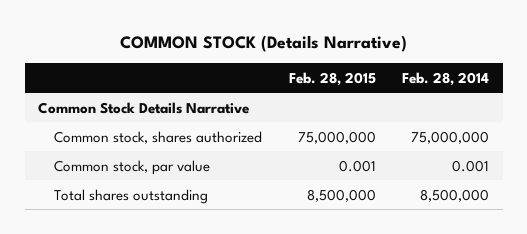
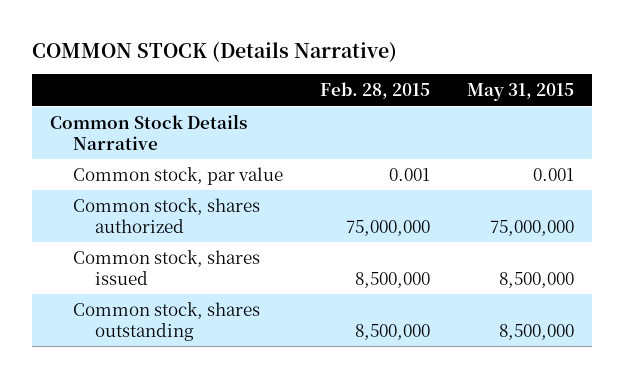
- | Feb. 28, 2015 | Feb. 28, 2014
+ | Feb. 28, 2015 | May 31, 2015
- Total shares outstanding | 8,500,000 | 8,500,000
moved down: Common stock, shares authorized | 75,000,000 | 75,000,000
+ Common stock, shares issued | 8,500,000 | 8,500,000
+ Common stock, shares outstanding | 8,500,000 | 8,500,000

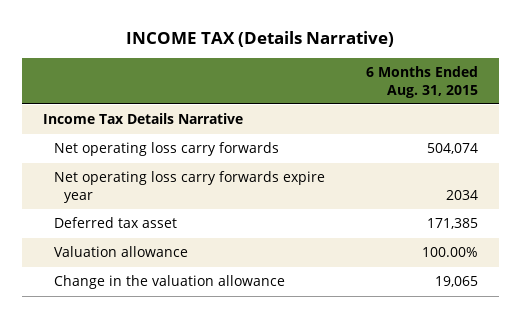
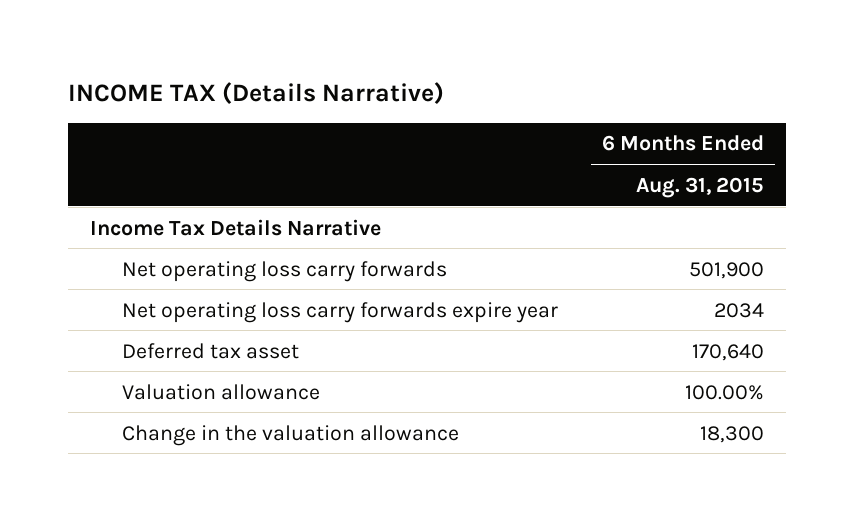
- Net operating loss carry forwards | 504,074
+ Net operating loss carry forwards | 501,900
- Deferred tax asset | 171,385
+ Deferred tax asset | 170,640
- Change in the valuation allowance | 19,065
+ Change in the valuation allowance | 18,300

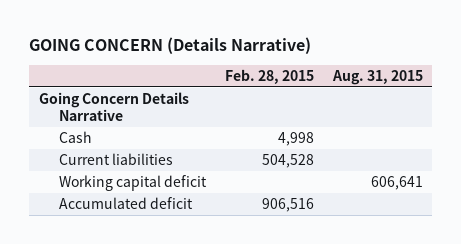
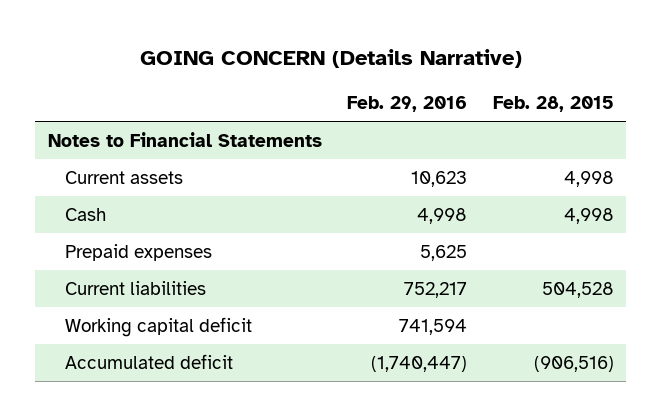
- | Feb. 28, 2015 | Aug. 31, 2015
+ | Feb. 29, 2016 | Feb. 28, 2015
- Going Concern Details Narrative
+ Notes to Financial Statements
+ Current assets | 10,623 | 4,998
+ Prepaid expenses | 5,625 |
- Accumulated deficit | 906,516 |
+ Accumulated deficit | (1,740,447) | (906,516)

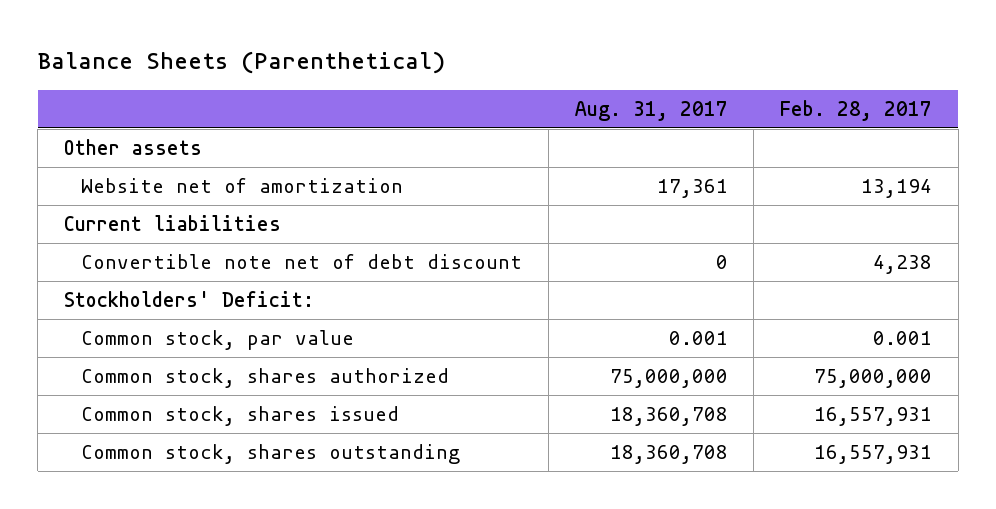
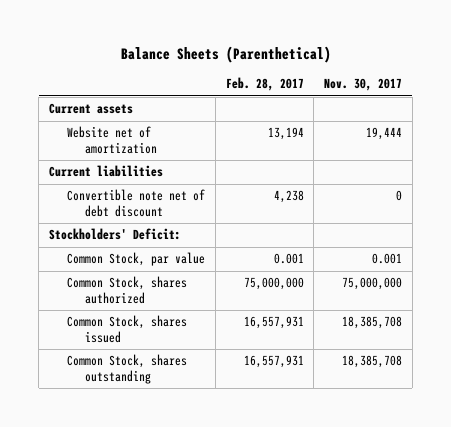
- | Aug. 31, 2017 | Feb. 28, 2017
+ | Feb. 28, 2017 | Nov. 30, 2017
- Other assets
+ Current assets
- Common stock, par value | 0.001 | 0.001
- Common stock, shares authorized | 75,000,000 | 75,000,000
- Common stock, shares issued | 18,360,708 | 16,557,931
- Common stock, shares outstanding | 18,360,708 | 16,557,931
+ Common Stock, par value | 0.001 | 0.001
+ Common Stock, shares authorized | 75,000,000 | 75,000,000
+ Common Stock, shares issued | 16,557,931 | 18,385,708
+ Common Stock, shares outstanding | 16,557,931 | 18,385,708

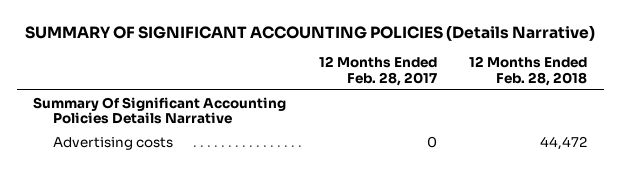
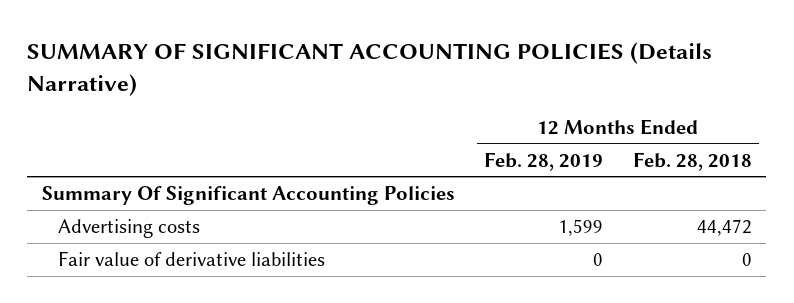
- | 12 Months Ended Feb. 28, 2017 | 12 Months Ended Feb. 28, 2018
+ | 12 Months Ended Feb. 28, 2019 | 12 Months Ended Feb. 28, 2018
- Summary Of Significant Accounting Policies Details Narrative
+ Summary Of Significant Accounting Policies
+ Fair value of derivative liabilities | 0 | 0

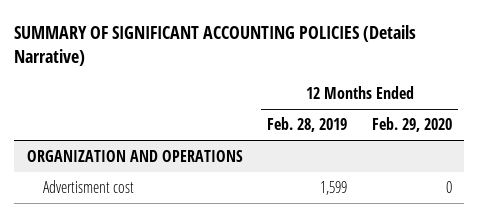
- | 12 Months Ended Feb. 28, 2019 | 12 Months Ended Feb. 28, 2018
+ | 12 Months Ended Feb. 28, 2019 | 12 Months Ended Feb. 29, 2020
- Summary Of Significant Accounting Policies
- Advertising costs | 1,599 | 44,472
- Fair value of derivative liabilities | 0 | 0
+ ORGANIZATION AND OPERATIONS
+ Advertisment cost | 1,599 | 0

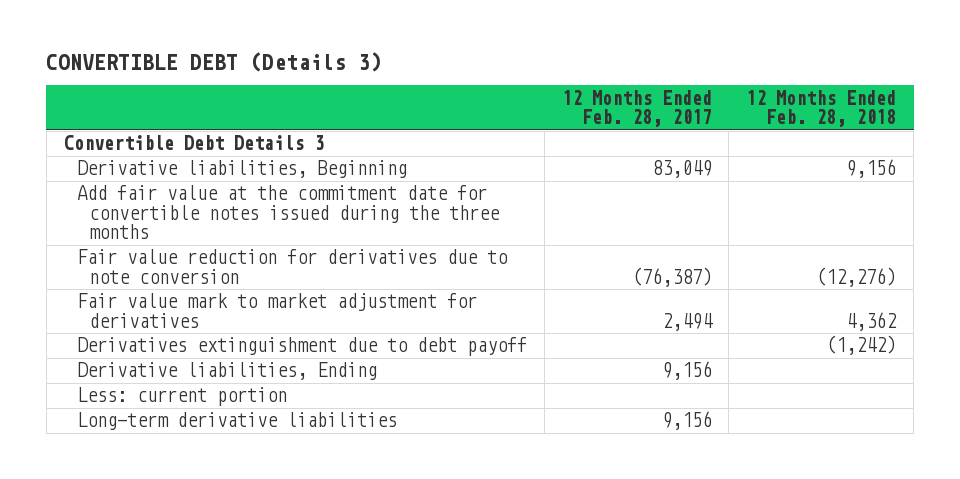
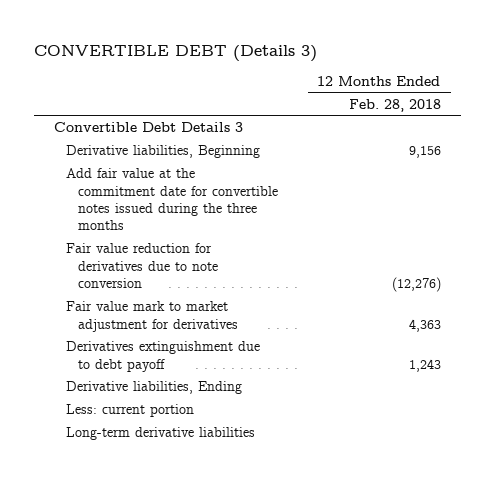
- | 12 Months Ended Feb. 28, 2017 | 12 Months Ended Feb. 28, 2018
+ | 12 Months Ended Feb. 28, 2018
- Fair value mark to market adjustment for derivatives | 2,494 | 4,362
- Derivatives extinguishment due to debt payoff | | (1,242)
+ Fair value mark to market adjustment for derivatives | 4,363
+ Derivatives extinguishment due to debt payoff | 1,243

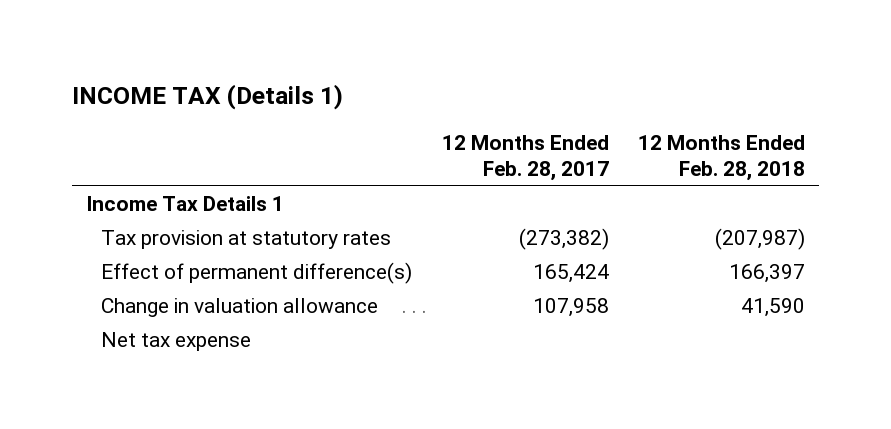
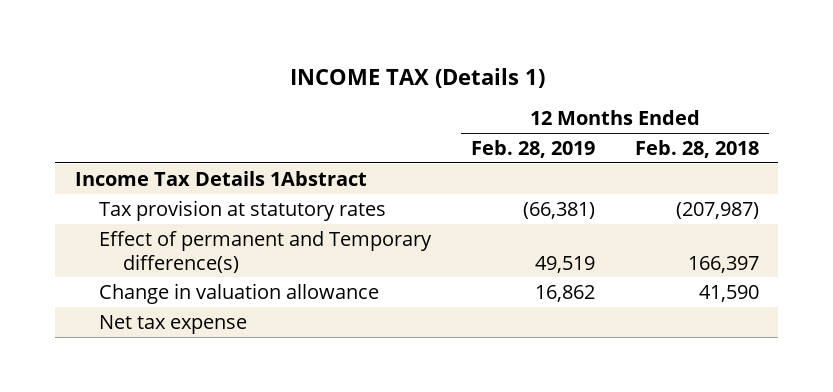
- | 12 Months Ended Feb. 28, 2017 | 12 Months Ended Feb. 28, 2018
+ | 12 Months Ended Feb. 28, 2019 | 12 Months Ended Feb. 28, 2018
- Income Tax Details 1
+ Income Tax Details 1Abstract
- Effect of permanent difference(s) | 165,424 | 166,397
+ Effect of permanent and Temporary difference(s) | 49,519 | 166,397

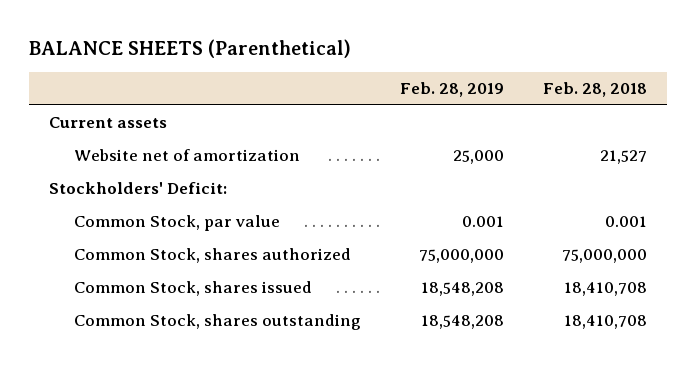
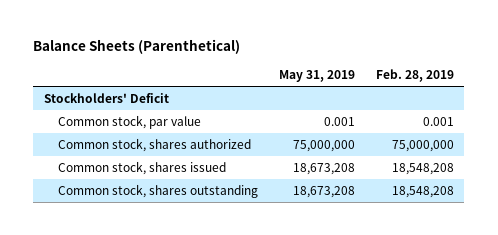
- BALANCE SHEETS (Parenthetical)
+ Balance Sheets (Parenthetical)
- | Feb. 28, 2019 | Feb. 28, 2018
+ | May 31, 2019 | Feb. 28, 2019
- Current assets
- Website net of amortization | 25,000 | 21,527
- Stockholders' Deficit:
- Common Stock, par value | 0.001 | 0.001
- Common Stock, shares authorized | 75,000,000 | 75,000,000
- Common Stock, shares issued | 18,548,208 | 18,410,708
- Common Stock, shares outstanding | 18,548,208 | 18,410,708
+ Stockholders' Deficit
+ Common stock, par value | 0.001 | 0.001
+ Common stock, shares authorized | 75,000,000 | 75,000,000
+ Common stock, shares issued | 18,673,208 | 18,548,208
+ Common stock, shares outstanding | 18,673,208 | 18,548,208

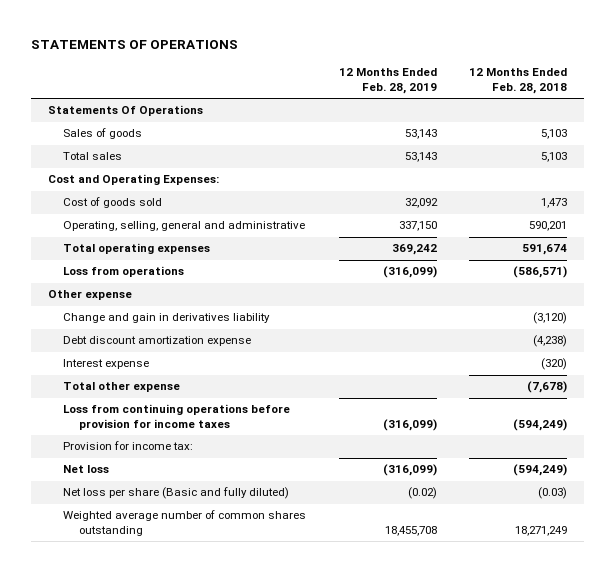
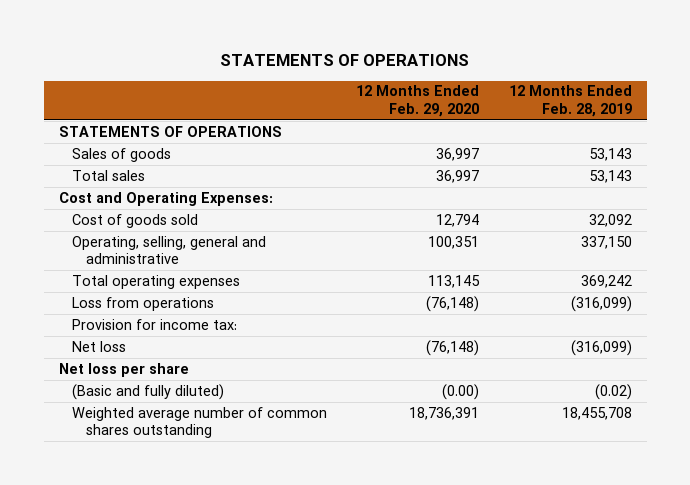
- | 12 Months Ended Feb. 28, 2019 | 12 Months Ended Feb. 28, 2018
+ | 12 Months Ended Feb. 29, 2020 | 12 Months Ended Feb. 28, 2019
- Statements Of Operations
+ STATEMENTS OF OPERATIONS
- Other expense
- Change and gain in derivatives liability | | (3,120)
- Debt discount amortization expense | | (4,238)
- Interest expense | | (320)
- Total other expense | | (7,678)
- Loss from continuing operations before provision for income taxes | (316,099) | (594,249)
- Net loss per share (Basic and fully diluted) | (0.02) | (0.03)
+ Net loss per share
+ (Basic and fully diluted) | (0.00) | (0.02)

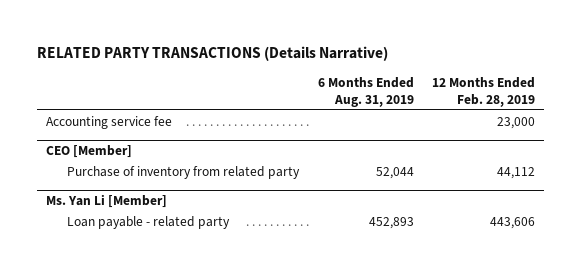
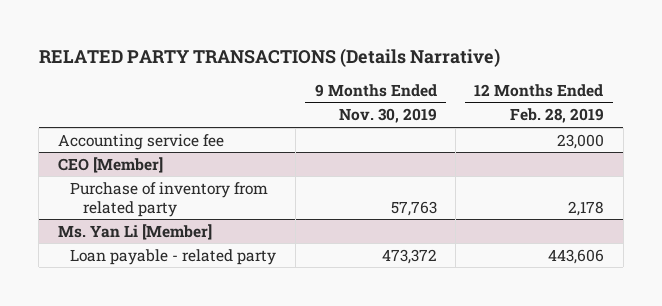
- | 6 Months Ended Aug. 31, 2019 | 12 Months Ended Feb. 28, 2019
+ | 9 Months Ended Nov. 30, 2019 | 12 Months Ended Feb. 28, 2019
@ CEO [Member]
- Purchase of inventory from related party | 52,044 | 44,112
+ Purchase of inventory from related party | 57,763 | 2,178

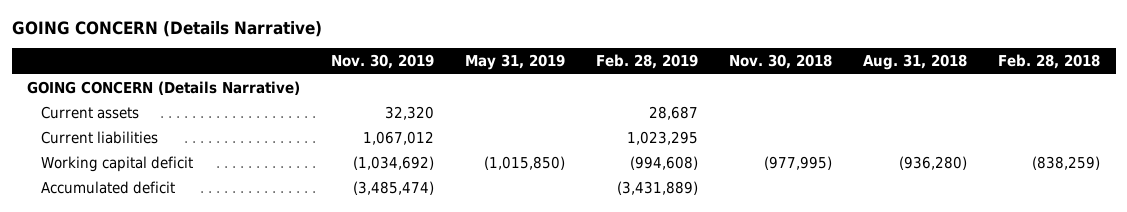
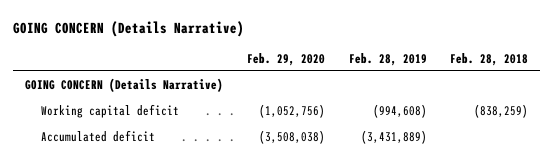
- | Nov. 30, 2019 | May 31, 2019 | Feb. 28, 2019 | Nov. 30, 2018 | Aug. 31, 2018 | Feb. 28, 2018
+ | Feb. 29, 2020 | Feb. 28, 2019 | Feb. 28, 2018
- Current assets | 32,320 | | 28,687 | | |
- Current liabilities | 1,067,012 | | 1,023,295 | | |

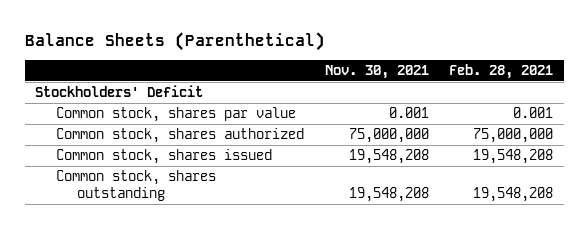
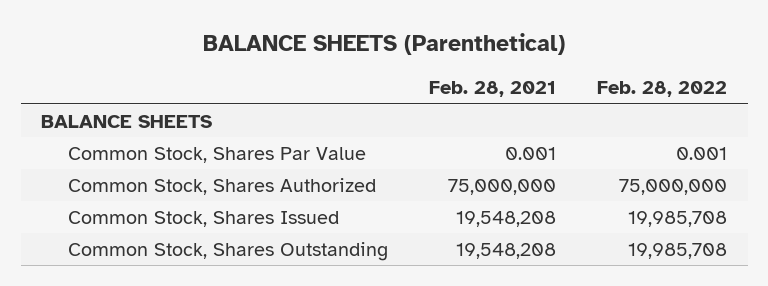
- Balance Sheets (Parenthetical)
+ BALANCE SHEETS (Parenthetical)
- | Nov. 30, 2021 | Feb. 28, 2021
+ | Feb. 28, 2021 | Feb. 28, 2022
- Stockholders' Deficit
- Common stock, shares par value | 0.001 | 0.001
- Common stock, shares authorized | 75,000,000 | 75,000,000
- Common stock, shares issued | 19,548,208 | 19,548,208
- Common stock, shares outstanding | 19,548,208 | 19,548,208
+ BALANCE SHEETS
+ Common Stock, Shares Par Value | 0.001 | 0.001
+ Common Stock, Shares Authorized | 75,000,000 | 75,000,000
+ Common Stock, Shares Issued | 19,548,208 | 19,985,708
+ Common Stock, Shares Outstanding | 19,548,208 | 19,985,708

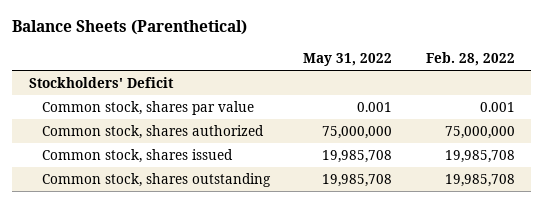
- BALANCE SHEETS (Parenthetical)
+ Balance Sheets (Parenthetical)
- | Feb. 28, 2021 | Feb. 28, 2022
+ | May 31, 2022 | Feb. 28, 2022
- BALANCE SHEETS
- Common Stock, Shares Par Value | 0.001 | 0.001
- Common Stock, Shares Authorized | 75,000,000 | 75,000,000
- Common Stock, Shares Issued | 19,548,208 | 19,985,708
- Common Stock, Shares Outstanding | 19,548,208 | 19,985,708
+ Stockholders' Deficit
+ Common stock, shares par value | 0.001 | 0.001
+ Common stock, shares authorized | 75,000,000 | 75,000,000
+ Common stock, shares issued | 19,985,708 | 19,985,708
+ Common stock, shares outstanding | 19,985,708 | 19,985,708

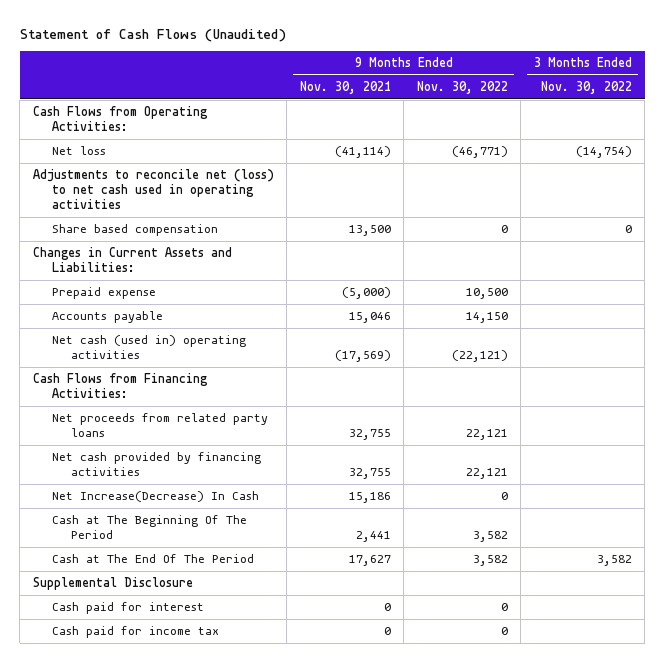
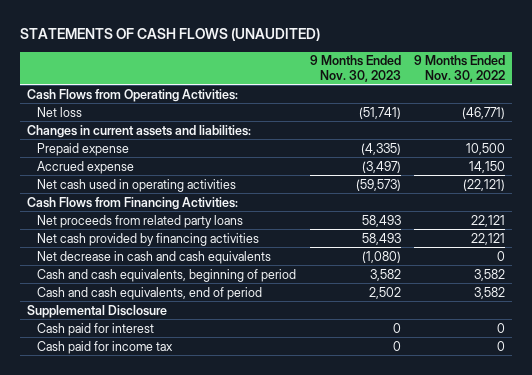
- Statement of Cash Flows (Unaudited)
+ STATEMENTS OF CASH FLOWS (UNAUDITED)
- | 9 Months Ended Nov. 30, 2021 | 9 Months Ended Nov. 30, 2022 | 3 Months Ended Nov. 30, 2022
+ | 9 Months Ended Nov. 30, 2023 | 9 Months Ended Nov. 30, 2022
- Adjustments to reconcile net (loss) to net cash used in operating activities
- Share based compensation | 13,500 | 0 | 0
- Changes in Current Assets and Liabilities:
+ Changes in current assets and liabilities:
- Accounts payable | 15,046 | 14,150 |
- Net cash (used in) operating activities | (17,569) | (22,121) |
+ Accrued expense | (3,497) | 14,150
+ Net cash used in operating activities | (59,573) | (22,121)
- Net Increase(Decrease) In Cash | 15,186 | 0 |
- Cash at The Beginning Of The Period | 2,441 | 3,582 |
- Cash at The End Of The Period | 17,627 | 3,582 | 3,582
+ Net decrease in cash and cash equivalents | (1,080) | 0
+ Cash and cash equivalents, beginning of period | 3,582 | 3,582
+ Cash and cash equivalents, end of period | 2,502 | 3,582

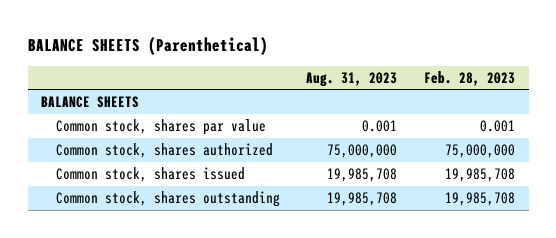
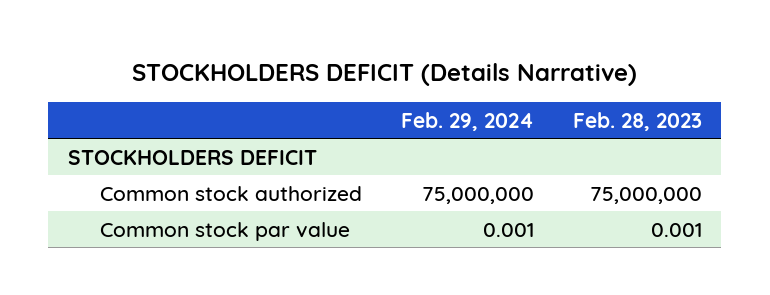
- BALANCE SHEETS (Parenthetical)
+ STOCKHOLDERS DEFICIT (Details Narrative)
- | Aug. 31, 2023 | Feb. 28, 2023
+ | Feb. 29, 2024 | Feb. 28, 2023
- BALANCE SHEETS
- Common stock, shares par value | 0.001 | 0.001
- Common stock, shares authorized | 75,000,000 | 75,000,000
- Common stock, shares issued | 19,985,708 | 19,985,708
- Common stock, shares outstanding | 19,985,708 | 19,985,708
+ STOCKHOLDERS DEFICIT
+ Common stock authorized | 75,000,000 | 75,000,000
+ Common stock par value | 0.001 | 0.001

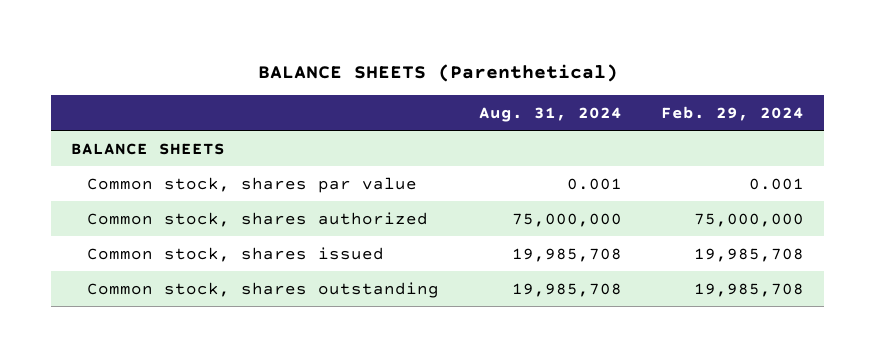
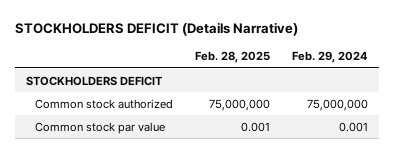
- BALANCE SHEETS (Parenthetical)
+ STOCKHOLDERS DEFICIT (Details Narrative)
- | Aug. 31, 2024 | Feb. 29, 2024
+ | Feb. 28, 2025 | Feb. 29, 2024
- BALANCE SHEETS
- Common stock, shares par value | 0.001 | 0.001
- Common stock, shares authorized | 75,000,000 | 75,000,000
- Common stock, shares issued | 19,985,708 | 19,985,708
- Common stock, shares outstanding | 19,985,708 | 19,985,708
+ STOCKHOLDERS DEFICIT
+ Common stock authorized | 75,000,000 | 75,000,000
+ Common stock par value | 0.001 | 0.001

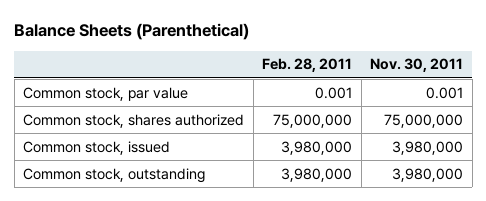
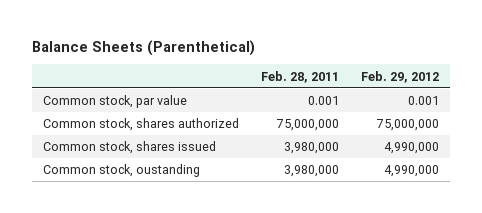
- | Feb. 28, 2011 | Nov. 30, 2011
+ | Feb. 28, 2011 | Feb. 29, 2012
- Common stock, issued | 3,980,000 | 3,980,000
- Common stock, outstanding | 3,980,000 | 3,980,000
+ Common stock, shares issued | 3,980,000 | 4,990,000
+ Common stock, oustanding | 3,980,000 | 4,990,000

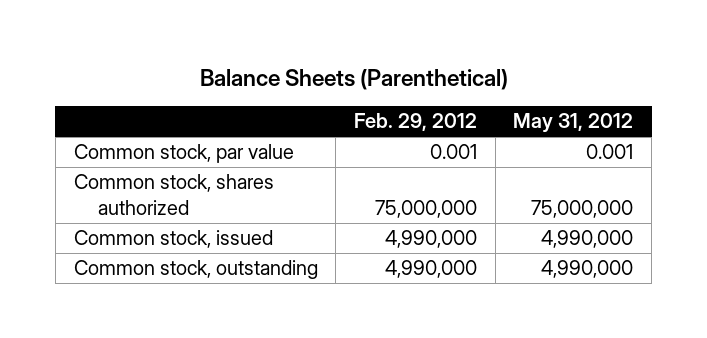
- | Feb. 28, 2011 | Feb. 29, 2012
+ | Feb. 29, 2012 | May 31, 2012
- Common stock, shares issued | 3,980,000 | 4,990,000
- Common stock, oustanding | 3,980,000 | 4,990,000
+ Common stock, issued | 4,990,000 | 4,990,000
+ Common stock, outstanding | 4,990,000 | 4,990,000

